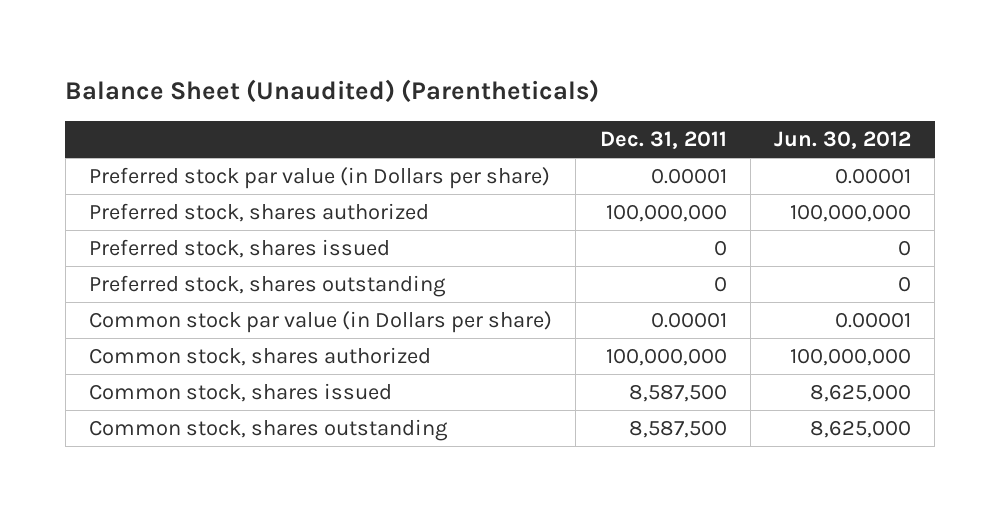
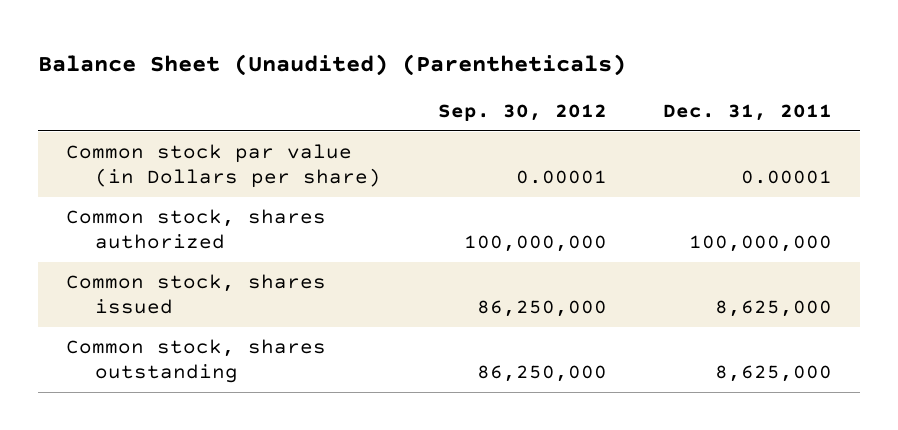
- | Dec. 31, 2011 | Jun. 30, 2012
+ | Sep. 30, 2012 | Dec. 31, 2011
- Preferred stock par value (in Dollars per share) | 0.00001 | 0.00001
- Preferred stock, shares authorized | 100,000,000 | 100,000,000
- Preferred stock, shares issued | 0 | 0
- Preferred stock, shares outstanding | 0 | 0
- Common stock, shares issued | 8,587,500 | 8,625,000
- Common stock, shares outstanding | 8,587,500 | 8,625,000
+ Common stock, shares issued | 86,250,000 | 8,625,000
+ Common stock, shares outstanding | 86,250,000 | 8,625,000

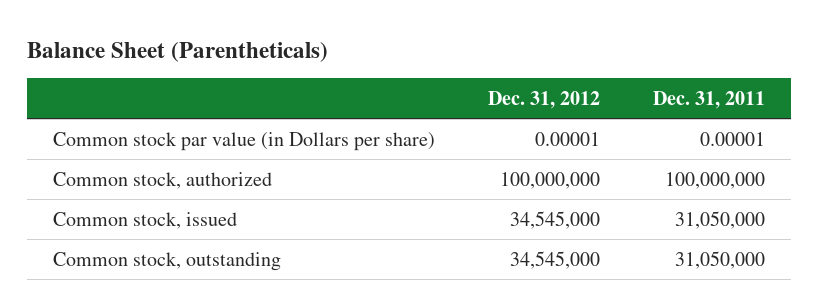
- Balance Sheet (Unaudited) (Parentheticals)
+ Balance Sheet (Parentheticals)
- | Sep. 30, 2012 | Dec. 31, 2011
+ | Dec. 31, 2012 | Dec. 31, 2011
- Common stock, shares authorized | 100,000,000 | 100,000,000
- Common stock, shares issued | 86,250,000 | 8,625,000
- Common stock, shares outstanding | 86,250,000 | 8,625,000
+ Common stock, authorized | 100,000,000 | 100,000,000
+ Common stock, issued | 34,545,000 | 31,050,000
+ Common stock, outstanding | 34,545,000 | 31,050,000

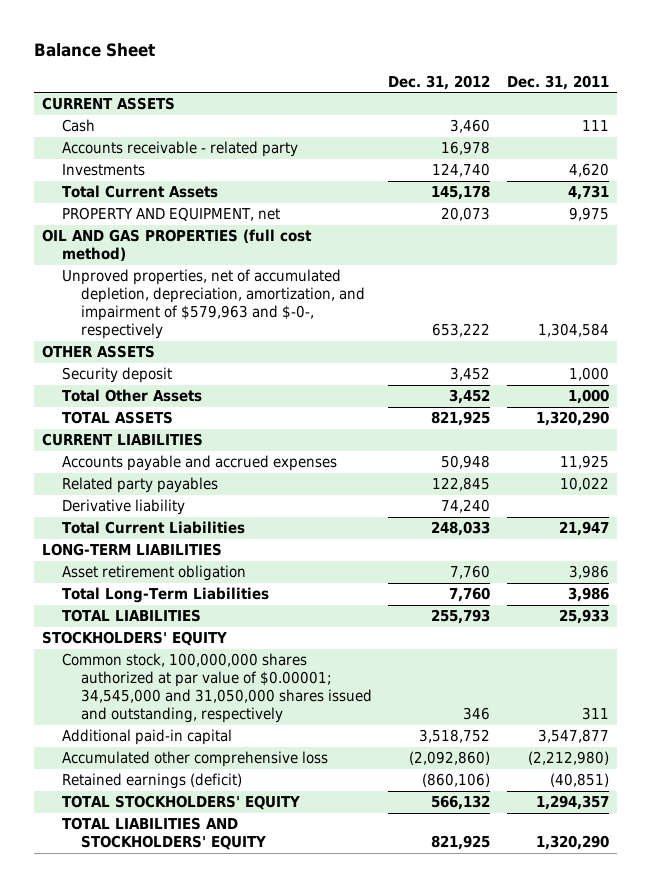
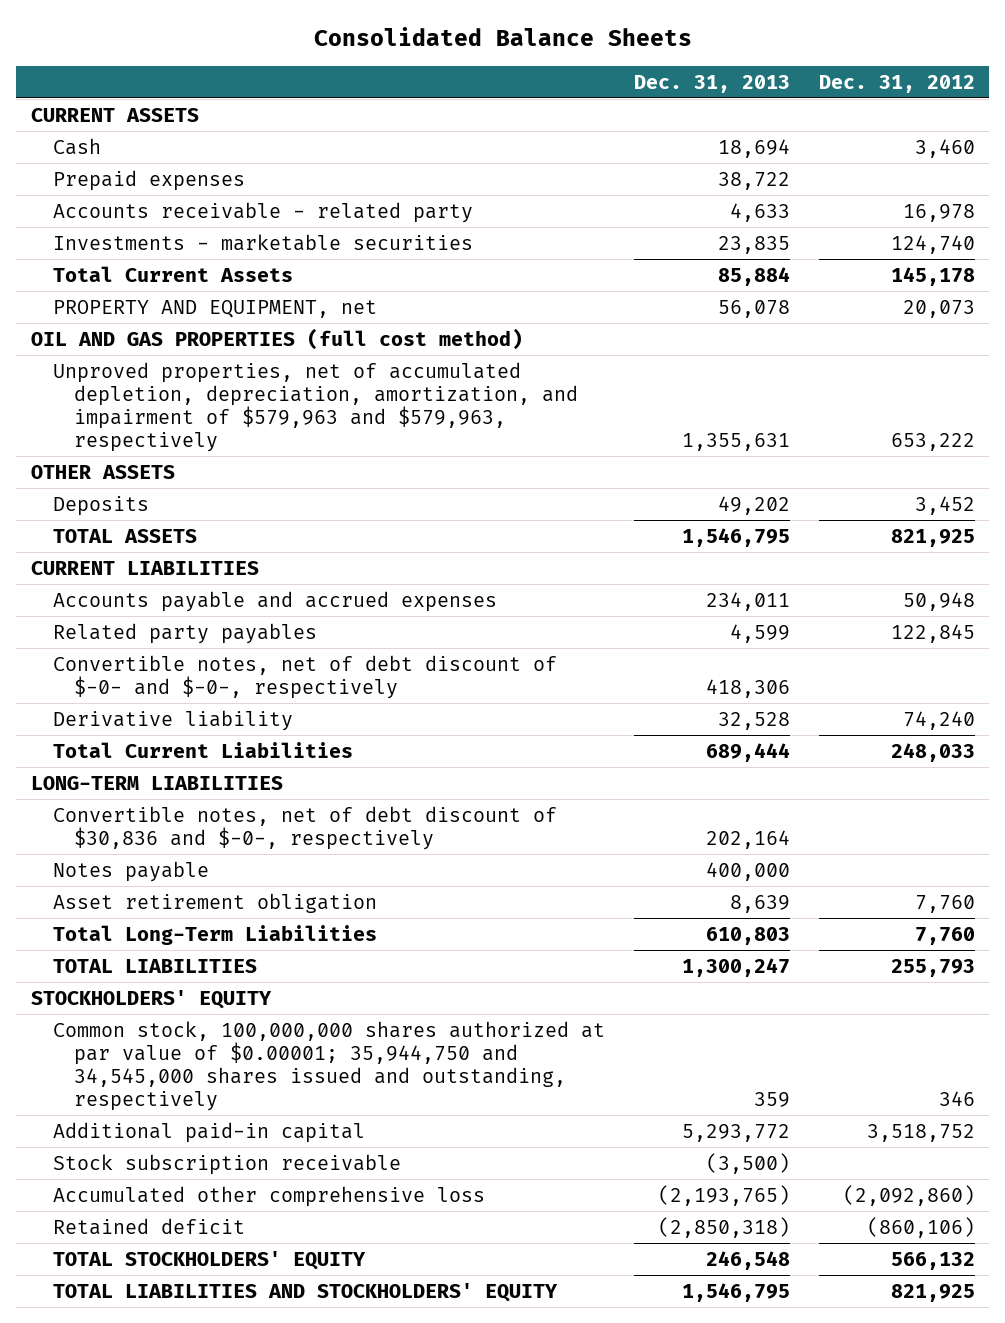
- Balance Sheet
+ Consolidated Balance Sheets
- | Dec. 31, 2012 | Dec. 31, 2011
+ | Dec. 31, 2013 | Dec. 31, 2012
+ Prepaid expenses | 38,722 |
- Investments | 124,740 | 4,620
+ Investments - marketable securities | 23,835 | 124,740
- Unproved properties, net of accumulated depletion, depreciation, amortization, and impairment of $579,963 and $-0-, respectively | 653,222 | 1,304,584
+ Unproved properties, net of accumulated depletion, depreciation, amortization, and impairment of $579,963 and $579,963, respectively | 1,355,631 | 653,222
- Security deposit | 3,452 | 1,000
- Total Other Assets | 3,452 | 1,000
+ Deposits | 49,202 | 3,452
+ Convertible notes, net of debt discount of $-0- and $-0-, respectively | 418,306 |
+ Convertible notes, net of debt discount of $30,836 and $-0-, respectively | 202,164 |
+ Notes payable | 400,000 |
- Common stock, 100,000,000 shares authorized at par value of $0.00001; 34,545,000 and 31,050,000 shares issued and outstanding, respectively | 346 | 311
+ Common stock, 100,000,000 shares authorized at par value of $0.00001; 35,944,750 and 34,545,000 shares issued and outstanding, respectively | 359 | 346
+ Stock subscription receivable | (3,500) |
- Retained earnings (deficit) | (860,106) | (40,851)
+ Retained deficit | (2,850,318) | (860,106)

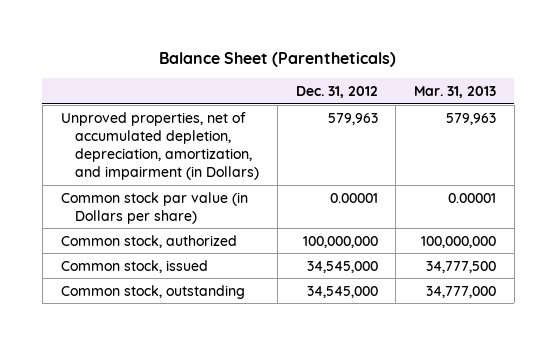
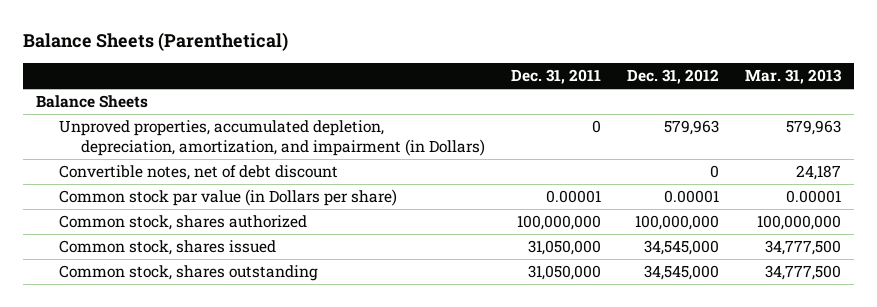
- Balance Sheet (Parentheticals)
+ Balance Sheets (Parenthetical)
- | Dec. 31, 2012 | Mar. 31, 2013
+ | Dec. 31, 2011 | Dec. 31, 2012 | Mar. 31, 2013
- Unproved properties, net of accumulated depletion, depreciation, amortization, and impairment (in Dollars) | 579,963 | 579,963
+ Balance Sheets
+ Unproved properties, accumulated depletion, depreciation, amortization, and impairment (in Dollars) | 0 | 579,963 | 579,963
+ Convertible notes, net of debt discount | | 0 | 24,187
- Common stock, authorized | 100,000,000 | 100,000,000
- Common stock, issued | 34,545,000 | 34,777,500
- Common stock, outstanding | 34,545,000 | 34,777,000
+ Common stock, shares authorized | 100,000,000 | 100,000,000 | 100,000,000
+ Common stock, shares issued | 31,050,000 | 34,545,000 | 34,777,500
+ Common stock, shares outstanding | 31,050,000 | 34,545,000 | 34,777,500

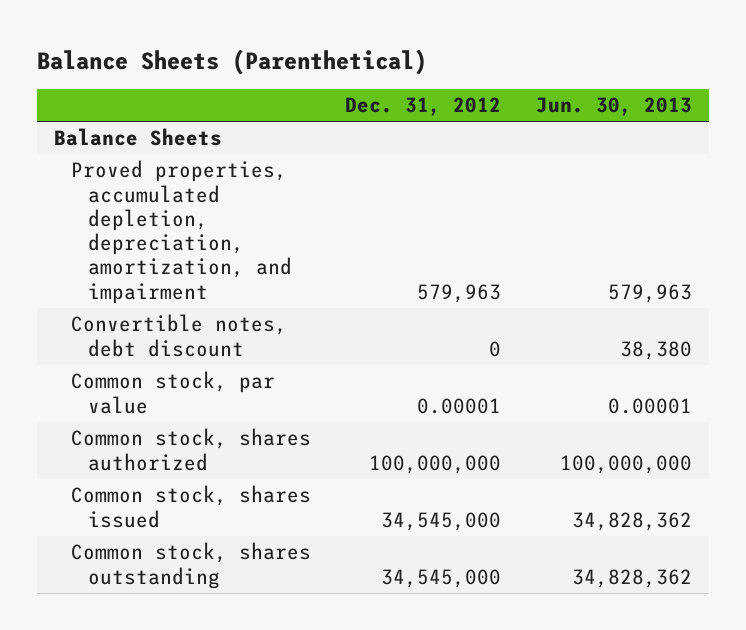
- | Dec. 31, 2011 | Dec. 31, 2012 | Mar. 31, 2013
+ | Dec. 31, 2012 | Jun. 30, 2013
- Unproved properties, accumulated depletion, depreciation, amortization, and impairment (in Dollars) | 0 | 579,963 | 579,963
- Convertible notes, net of debt discount | | 0 | 24,187
- Common stock par value (in Dollars per share) | 0.00001 | 0.00001 | 0.00001
+ Proved properties, accumulated depletion, depreciation, amortization, and impairment | 579,963 | 579,963
+ Convertible notes, debt discount | 0 | 38,380
+ Common stock, par value | 0.00001 | 0.00001

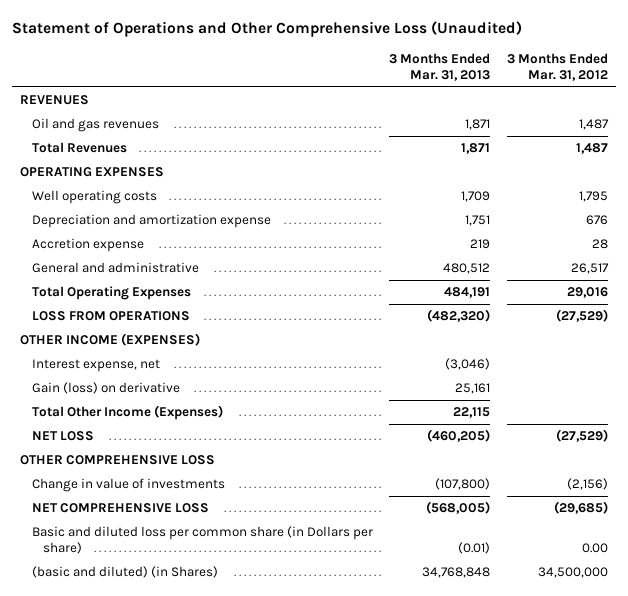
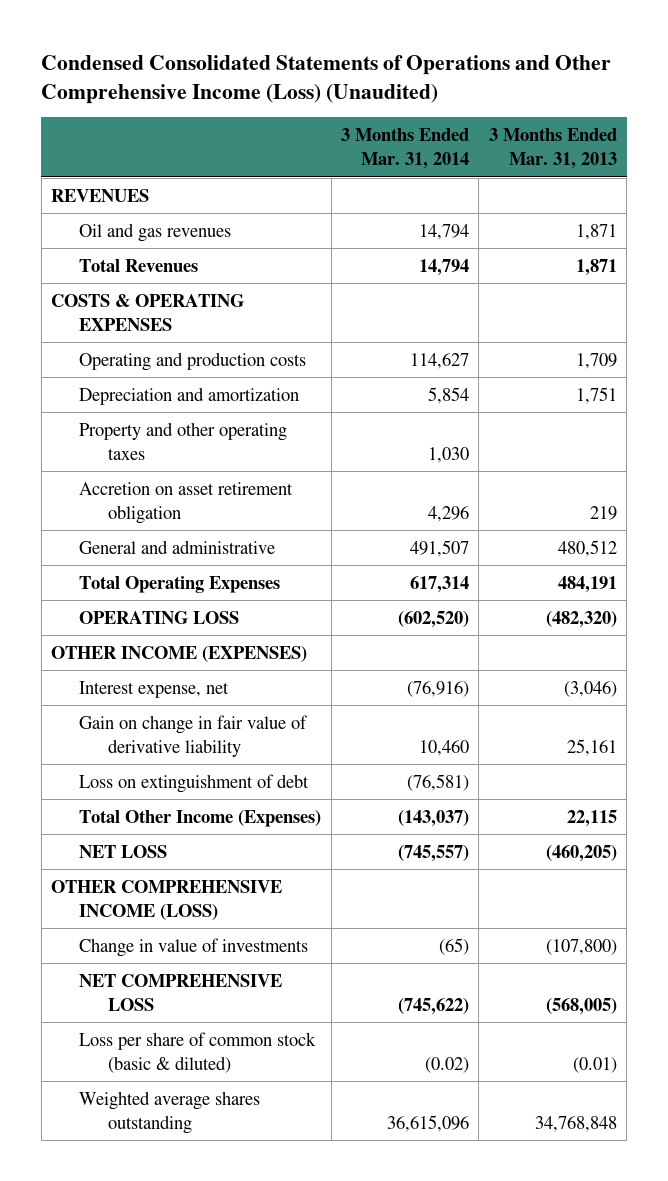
- Statement of Operations and Other Comprehensive Loss (Unaudited)
+ Condensed Consolidated Statements of Operations and Other Comprehensive Income (Loss) (Unaudited)
- | 3 Months Ended Mar. 31, 2013 | 3 Months Ended Mar. 31, 2012
+ | 3 Months Ended Mar. 31, 2014 | 3 Months Ended Mar. 31, 2013
- OPERATING EXPENSES
- Well operating costs | 1,709 | 1,795
- Depreciation and amortization expense | 1,751 | 676
- Accretion expense | 219 | 28
+ COSTS & OPERATING EXPENSES
+ Operating and production costs | 114,627 | 1,709
+ Depreciation and amortization | 5,854 | 1,751
+ Property and other operating taxes | 1,030 |
+ Accretion on asset retirement obligation | 4,296 | 219
- LOSS FROM OPERATIONS | (482,320) | (27,529)
+ OPERATING LOSS | (602,520) | (482,320)
- Gain (loss) on derivative | 25,161 |
+ Gain on change in fair value of derivative liability | 10,460 | 25,161
+ Loss on extinguishment of debt | (76,581) |
- OTHER COMPREHENSIVE LOSS
+ OTHER COMPREHENSIVE INCOME (LOSS)
- Basic and diluted loss per common share (in Dollars per share) | (0.01) | 0.00
- (basic and diluted) (in Shares) | 34,768,848 | 34,500,000
+ Loss per share of common stock (basic & diluted) | (0.02) | (0.01)
+ Weighted average shares outstanding | 36,615,096 | 34,768,848

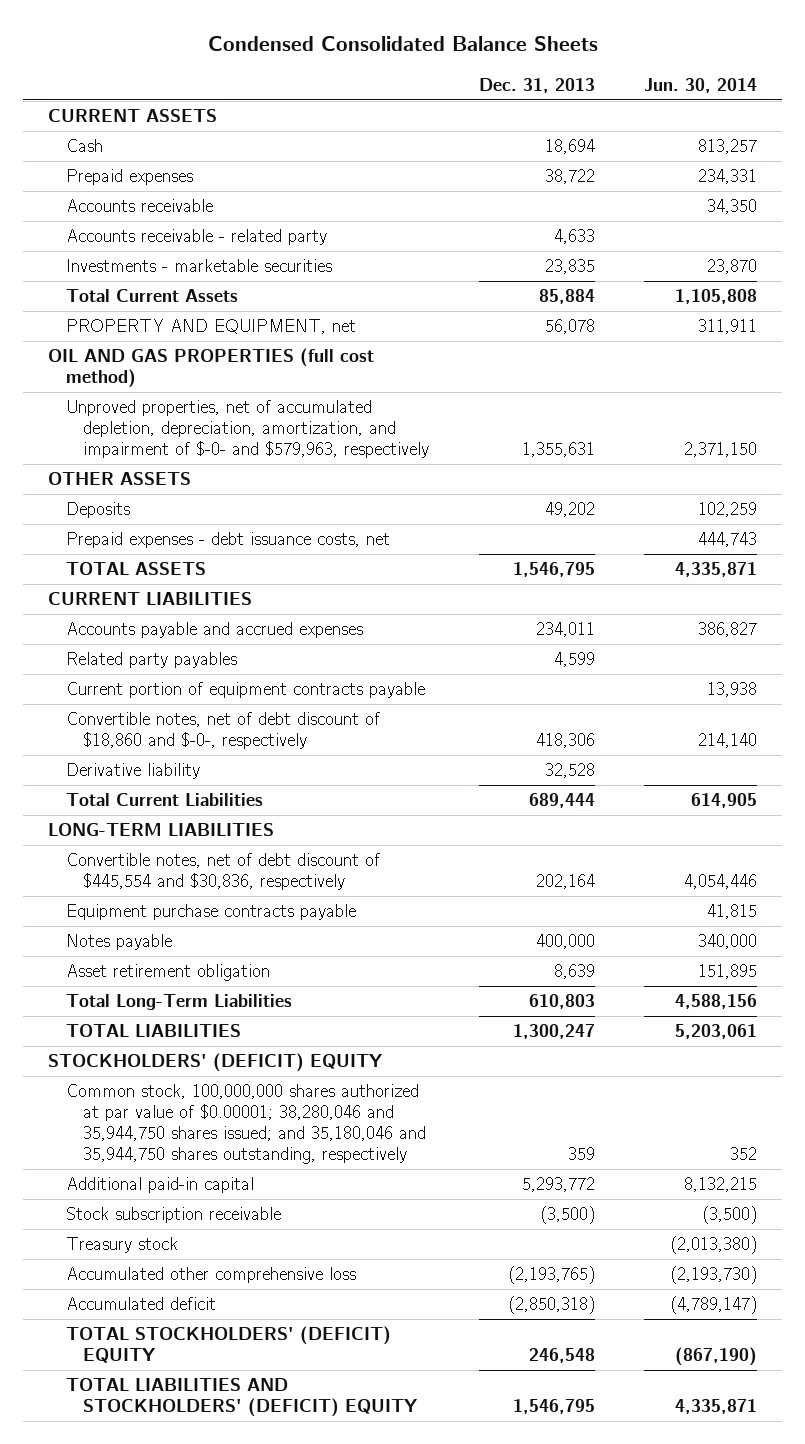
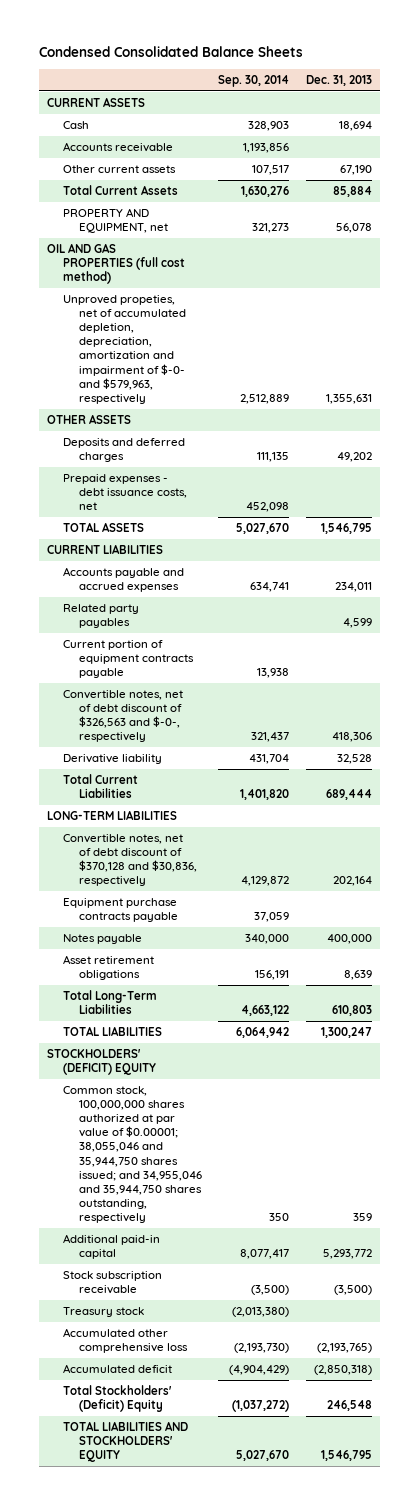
- | Dec. 31, 2013 | Jun. 30, 2014
+ | Sep. 30, 2014 | Dec. 31, 2013
- Prepaid expenses | 38,722 | 234,331
- Accounts receivable - related party | 4,633 |
- Investments - marketable securities | 23,835 | 23,870
+ Other current assets | 107,517 | 67,190
- Unproved properties, net of accumulated depletion, depreciation, amortization, and impairment of $-0- and $579,963, respectively | 1,355,631 | 2,371,150
+ Unproved propeties, net of accumulated depletion, depreciation, amortization and impairment of $-0- and $579,963, respectively | 2,512,889 | 1,355,631
- Deposits | 49,202 | 102,259
+ Deposits and deferred charges | 111,135 | 49,202
- Convertible notes, net of debt discount of $18,860 and $-0-, respectively | 418,306 | 214,140
+ Convertible notes, net of debt discount of $326,563 and $-0-, respectively | 321,437 | 418,306
- Convertible notes, net of debt discount of $445,554 and $30,836, respectively | 202,164 | 4,054,446
+ Convertible notes, net of debt discount of $370,128 and $30,836, respectively | 4,129,872 | 202,164
- Asset retirement obligation | 8,639 | 151,895
+ Asset retirement obligations | 156,191 | 8,639
- Common stock, 100,000,000 shares authorized at par value of $0.00001; 38,280,046 and 35,944,750 shares issued; and 35,180,046 and 35,944,750 shares outstanding, respectively | 359 | 352
+ Common stock, 100,000,000 shares authorized at par value of $0.00001; 38,055,046 and 35,944,750 shares issued; and 34,955,046 and 35,944,750 shares outstanding, respectively | 350 | 359
- TOTAL STOCKHOLDERS' (DEFICIT) EQUITY | 246,548 | (867,190)
- TOTAL LIABILITIES AND STOCKHOLDERS' (DEFICIT) EQUITY | 1,546,795 | 4,335,871
+ Total Stockholders' (Deficit) Equity | (1,037,272) | 246,548
+ TOTAL LIABILITIES AND STOCKHOLDERS' EQUITY | 5,027,670 | 1,546,795

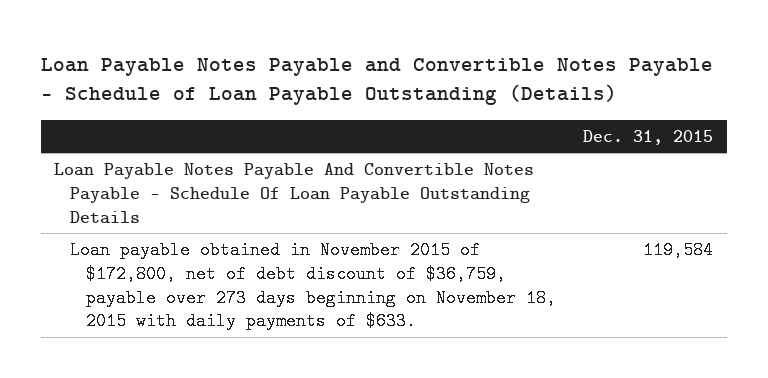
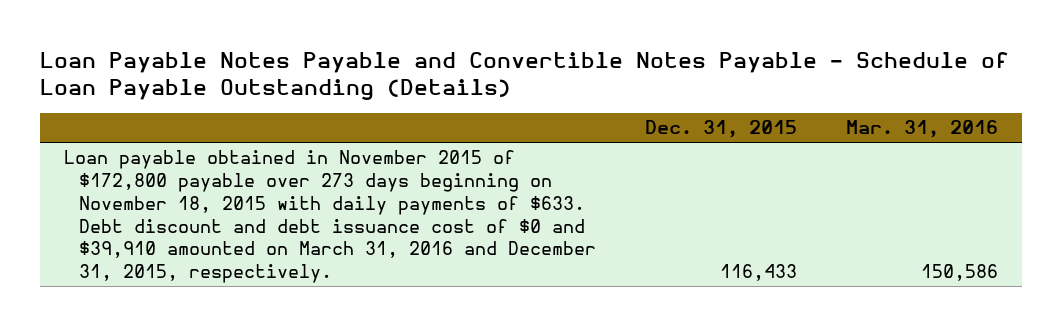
- | Dec. 31, 2015
+ | Dec. 31, 2015 | Mar. 31, 2016
- Loan Payable Notes Payable And Convertible Notes Payable - Schedule Of Loan Payable Outstanding Details
- Loan payable obtained in November 2015 of $172,800, net of debt discount of $36,759, payable over 273 days beginning on November 18, 2015 with daily payments of $633. | 119,584
+ Loan payable obtained in November 2015 of $172,800 payable over 273 days beginning on November 18, 2015 with daily payments of $633. Debt discount and debt issuance cost of $0 and $39,910 amounted on March 31, 2016 and December 31, 2015, respectively. | 116,433 | 150,586

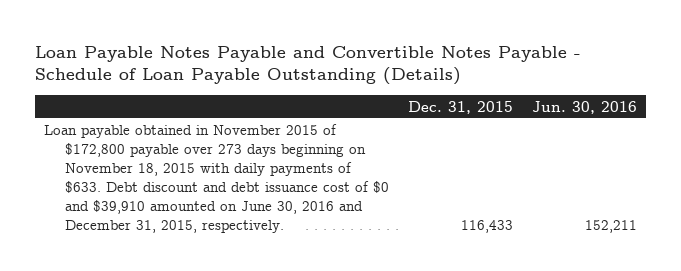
- | Dec. 31, 2015 | Mar. 31, 2016
+ | Dec. 31, 2015 | Jun. 30, 2016
- Loan payable obtained in November 2015 of $172,800 payable over 273 days beginning on November 18, 2015 with daily payments of $633. Debt discount and debt issuance cost of $0 and $39,910 amounted on March 31, 2016 and December 31, 2015, respectively. | 116,433 | 150,586
+ Loan payable obtained in November 2015 of $172,800 payable over 273 days beginning on November 18, 2015 with daily payments of $633. Debt discount and debt issuance cost of $0 and $39,910 amounted on June 30, 2016 and December 31, 2015, respectively. | 116,433 | 152,211

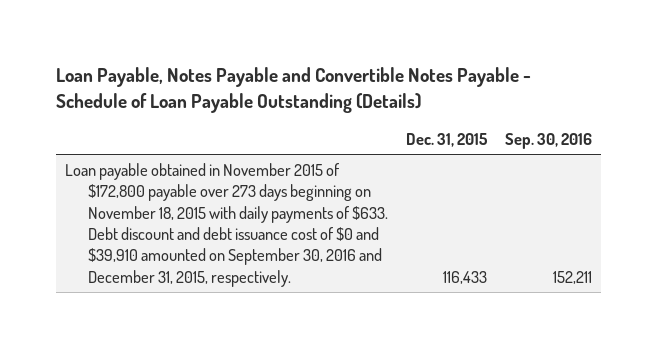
- Loan Payable Notes Payable and Convertible Notes Payable - Schedule of Loan Payable Outstanding (Details)
+ Loan Payable, Notes Payable and Convertible Notes Payable - Schedule of Loan Payable Outstanding (Details)
- | Dec. 31, 2015 | Jun. 30, 2016
+ | Dec. 31, 2015 | Sep. 30, 2016
- Loan payable obtained in November 2015 of $172,800 payable over 273 days beginning on November 18, 2015 with daily payments of $633. Debt discount and debt issuance cost of $0 and $39,910 amounted on June 30, 2016 and December 31, 2015, respectively. | 116,433 | 152,211
+ Loan payable obtained in November 2015 of $172,800 payable over 273 days beginning on November 18, 2015 with daily payments of $633. Debt discount and debt issuance cost of $0 and $39,910 amounted on September 30, 2016 and December 31, 2015, respectively. | 116,433 | 152,211

